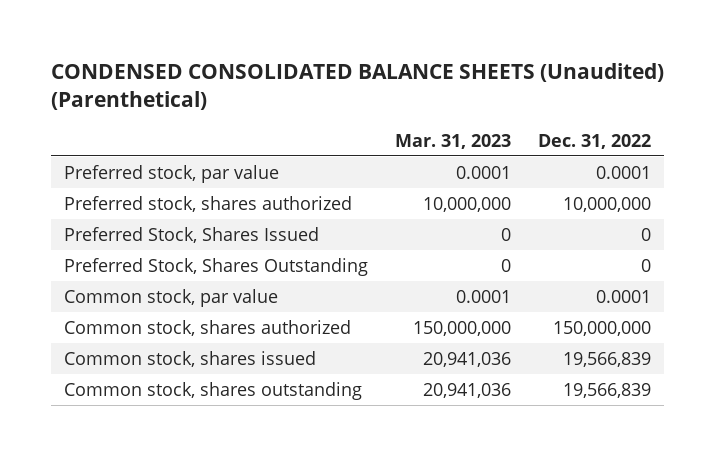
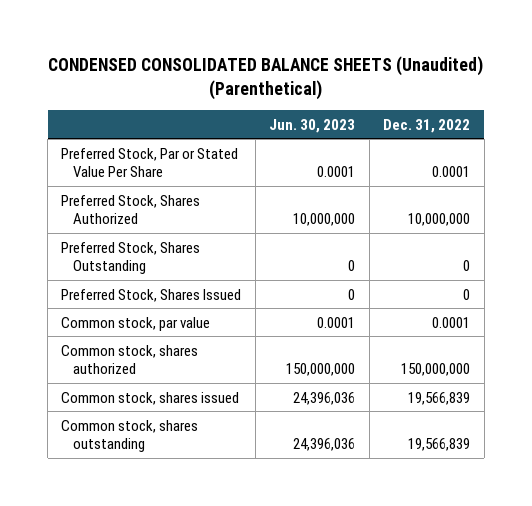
- | Mar. 31, 2023 | Dec. 31, 2022
+ | Jun. 30, 2023 | Dec. 31, 2022
- Preferred stock, par value | 0.0001 | 0.0001
- Preferred stock, shares authorized | 10,000,000 | 10,000,000
+ Preferred Stock, Par or Stated Value Per Share | 0.0001 | 0.0001
+ Preferred Stock, Shares Authorized | 10,000,000 | 10,000,000
moved down: Preferred Stock, Shares Issued | 0 | 0

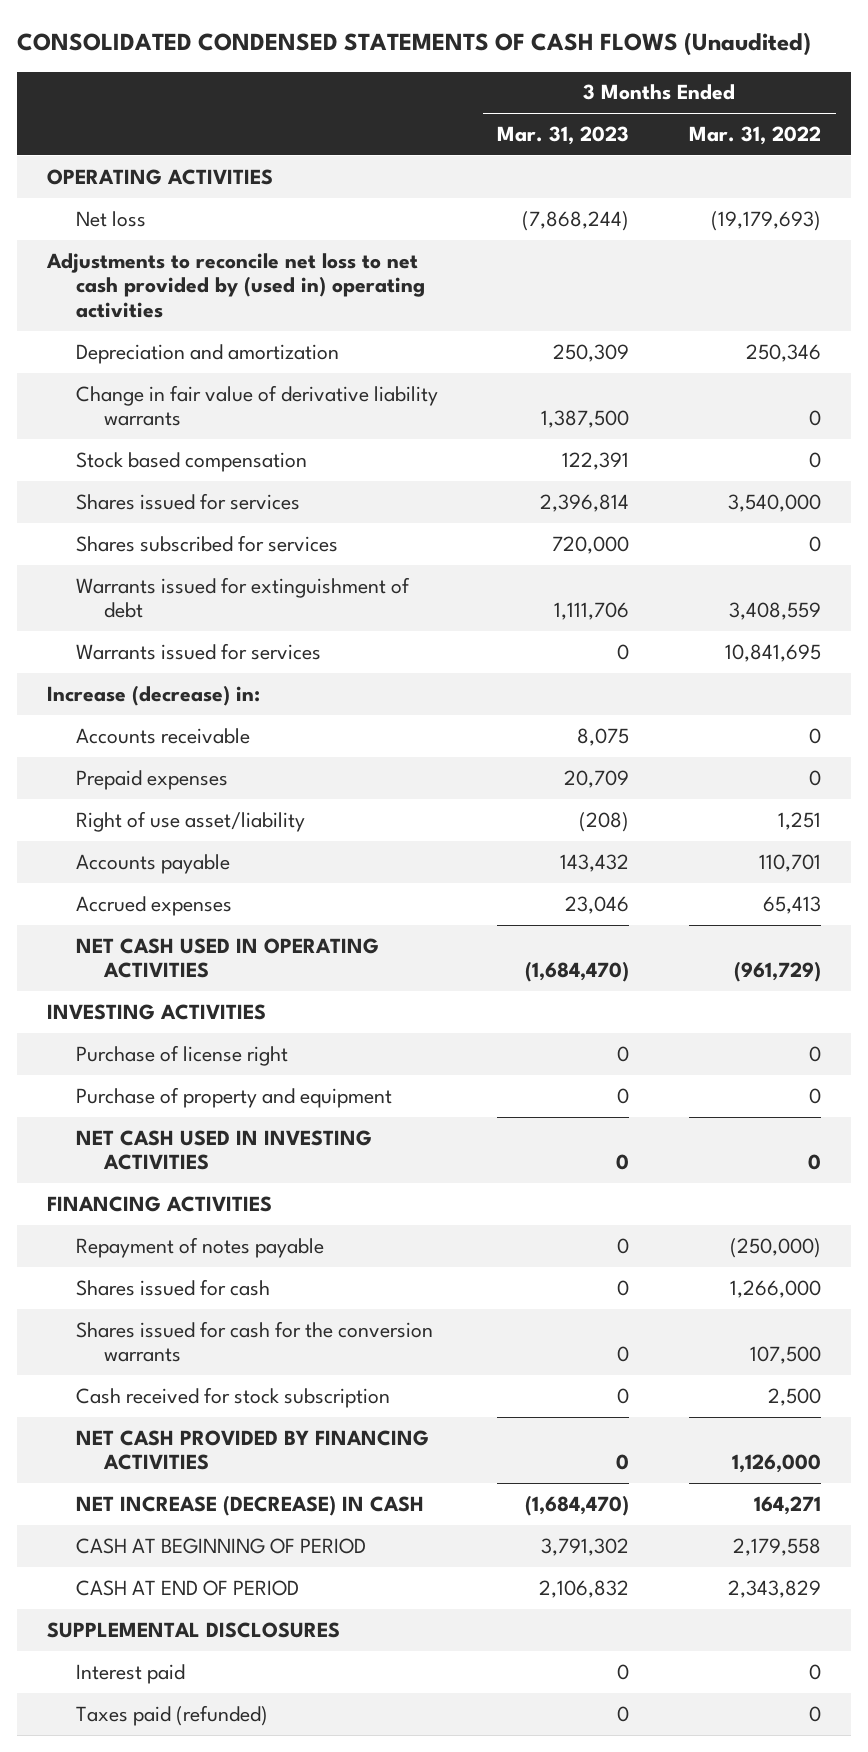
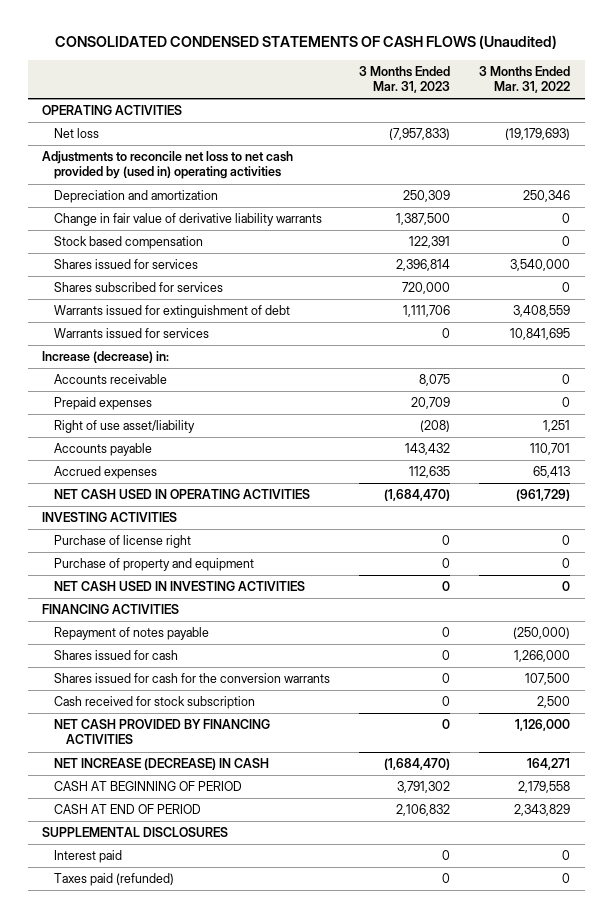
- Net loss | (7,868,244) | (19,179,693)
+ Net loss | (7,957,833) | (19,179,693)
- Accrued expenses | 23,046 | 65,413
+ Accrued expenses | 112,635 | 65,413

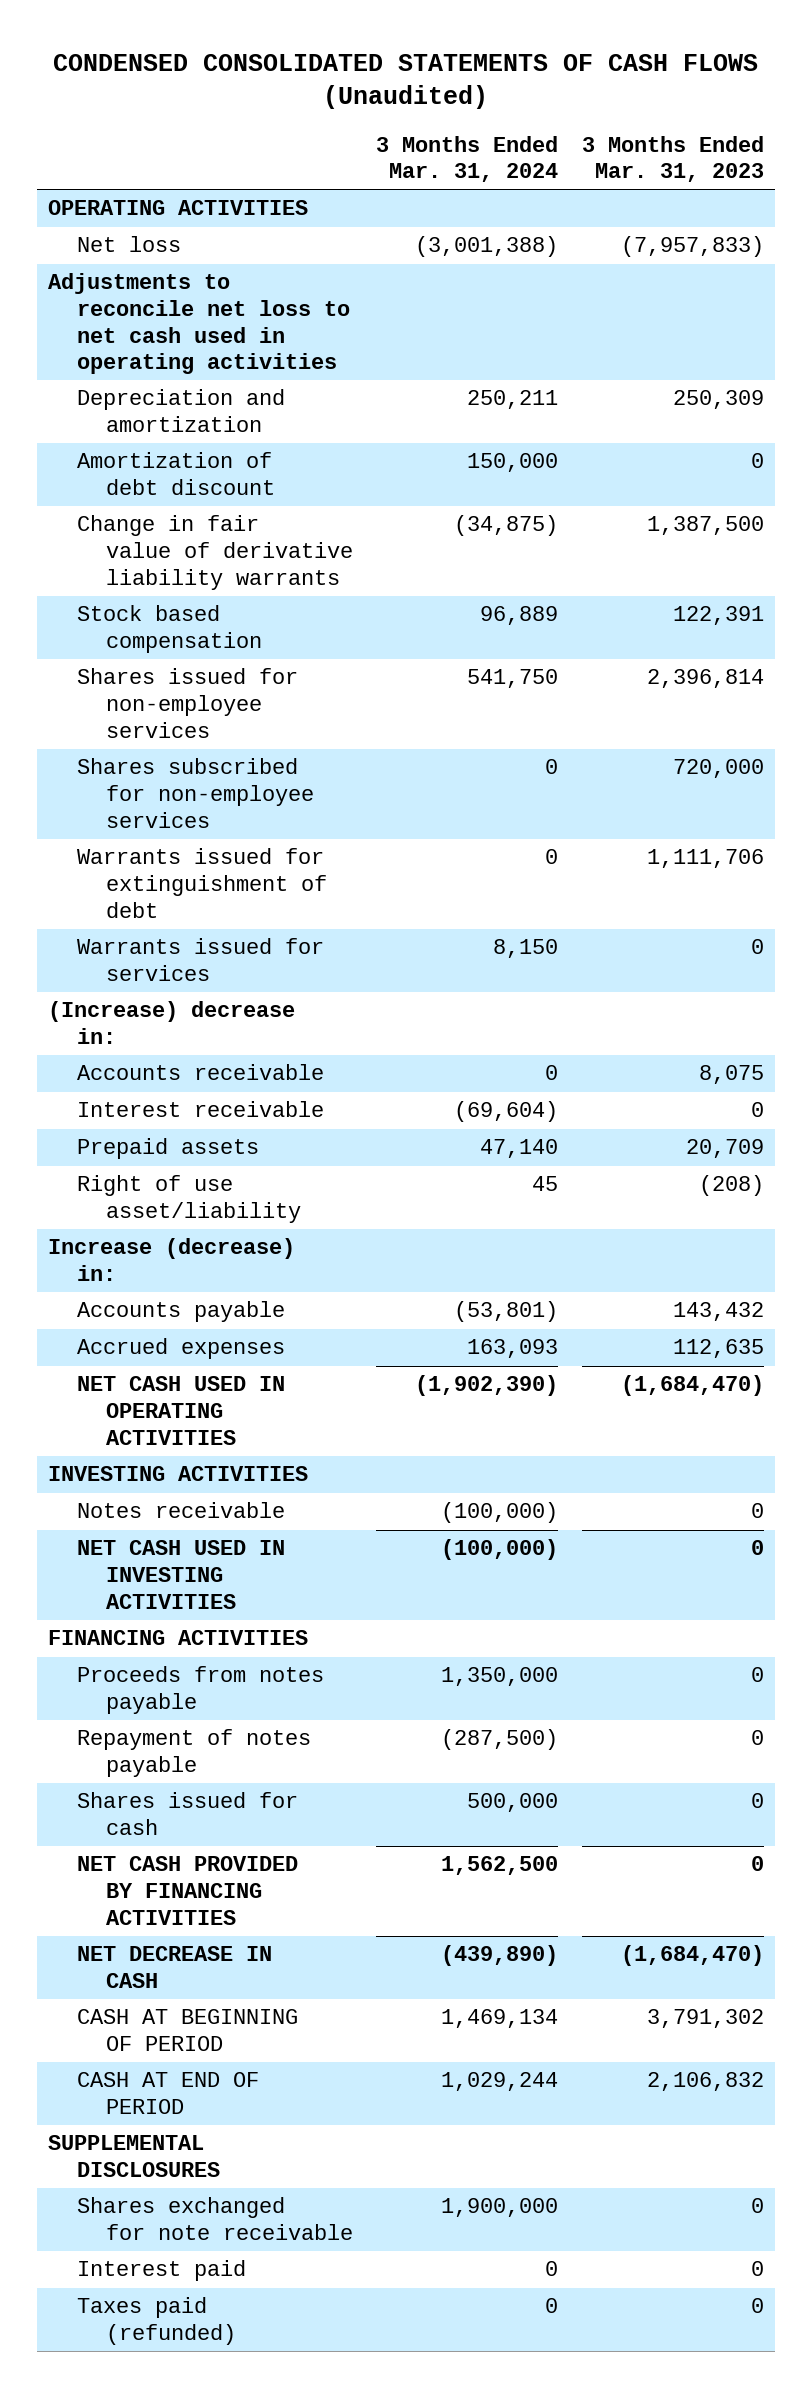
- CONSOLIDATED CONDENSED STATEMENTS OF CASH FLOWS (Unaudited)
+ CONDENSED CONSOLIDATED STATEMENTS OF CASH FLOWS (Unaudited)
- | 3 Months Ended Mar. 31, 2023 | 3 Months Ended Mar. 31, 2022
+ | 3 Months Ended Mar. 31, 2024 | 3 Months Ended Mar. 31, 2023
- Adjustments to reconcile net loss to net cash provided by (used in) operating activities
+ Adjustments to reconcile net loss to net cash used in operating activities
+ Amortization of debt discount | 150,000 | 0
- Shares issued for services | 2,396,814 | 3,540,000
- Shares subscribed for services | 720,000 | 0
+ Shares issued for non-employee services | 541,750 | 2,396,814
+ Shares subscribed for non-employee services | 0 | 720,000
+ (Increase) decrease in:
- Prepaid expenses | 20,709 | 0
+ Interest receivable | (69,604) | 0
+ Prepaid assets | 47,140 | 20,709
moved down: Increase (decrease) in:
- Purchase of license right | 0 | 0
- Purchase of property and equipment | 0 | 0
+ Notes receivable | (100,000) | 0
+ Proceeds from notes payable | 1,350,000 | 0
- Shares issued for cash for the conversion warrants | 0 | 107,500
- Cash received for stock subscription | 0 | 2,500
- NET INCREASE (DECREASE) IN CASH | (1,684,470) | 164,271
+ NET DECREASE IN CASH | (439,890) | (1,684,470)
+ Shares exchanged for note receivable | 1,900,000 | 0

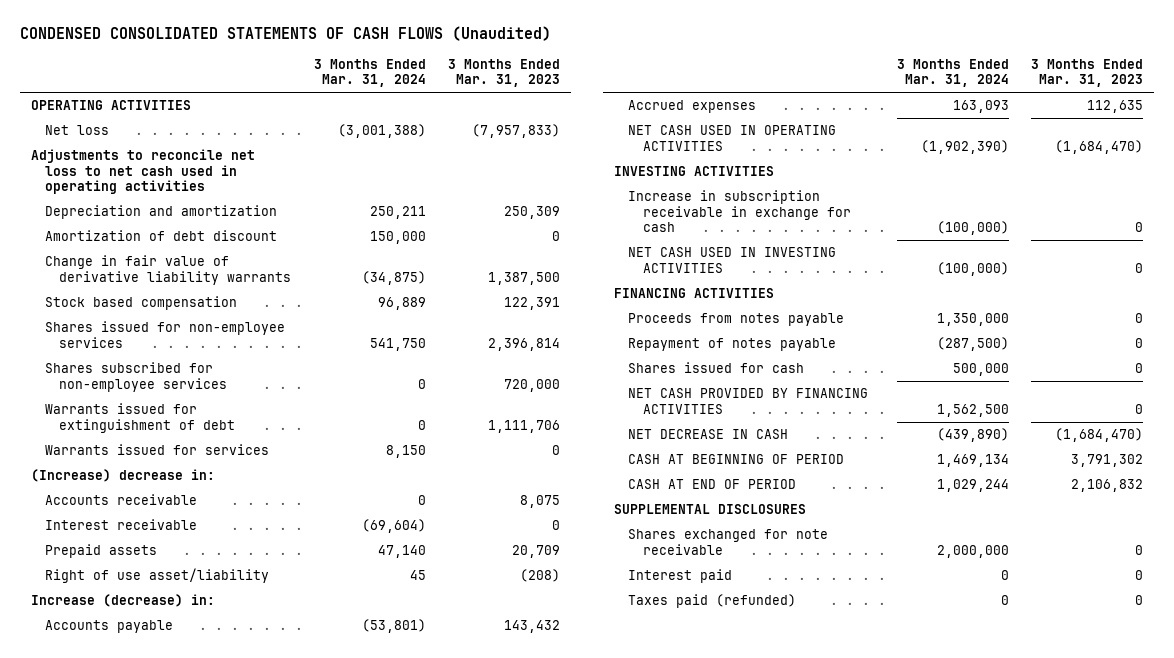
- Notes receivable | (100,000) | 0
+ Increase in subscription receivable in exchange for cash | (100,000) | 0
- Shares exchanged for note receivable | 1,900,000 | 0
+ Shares exchanged for note receivable | 2,000,000 | 0

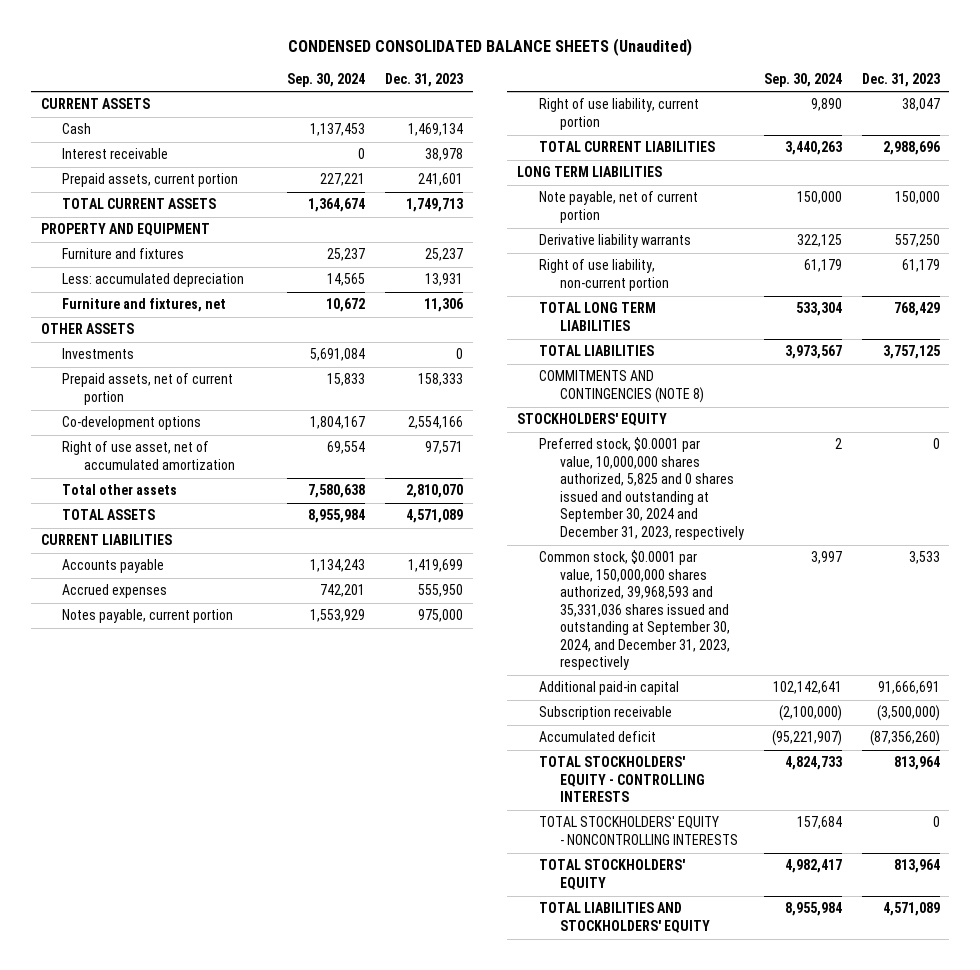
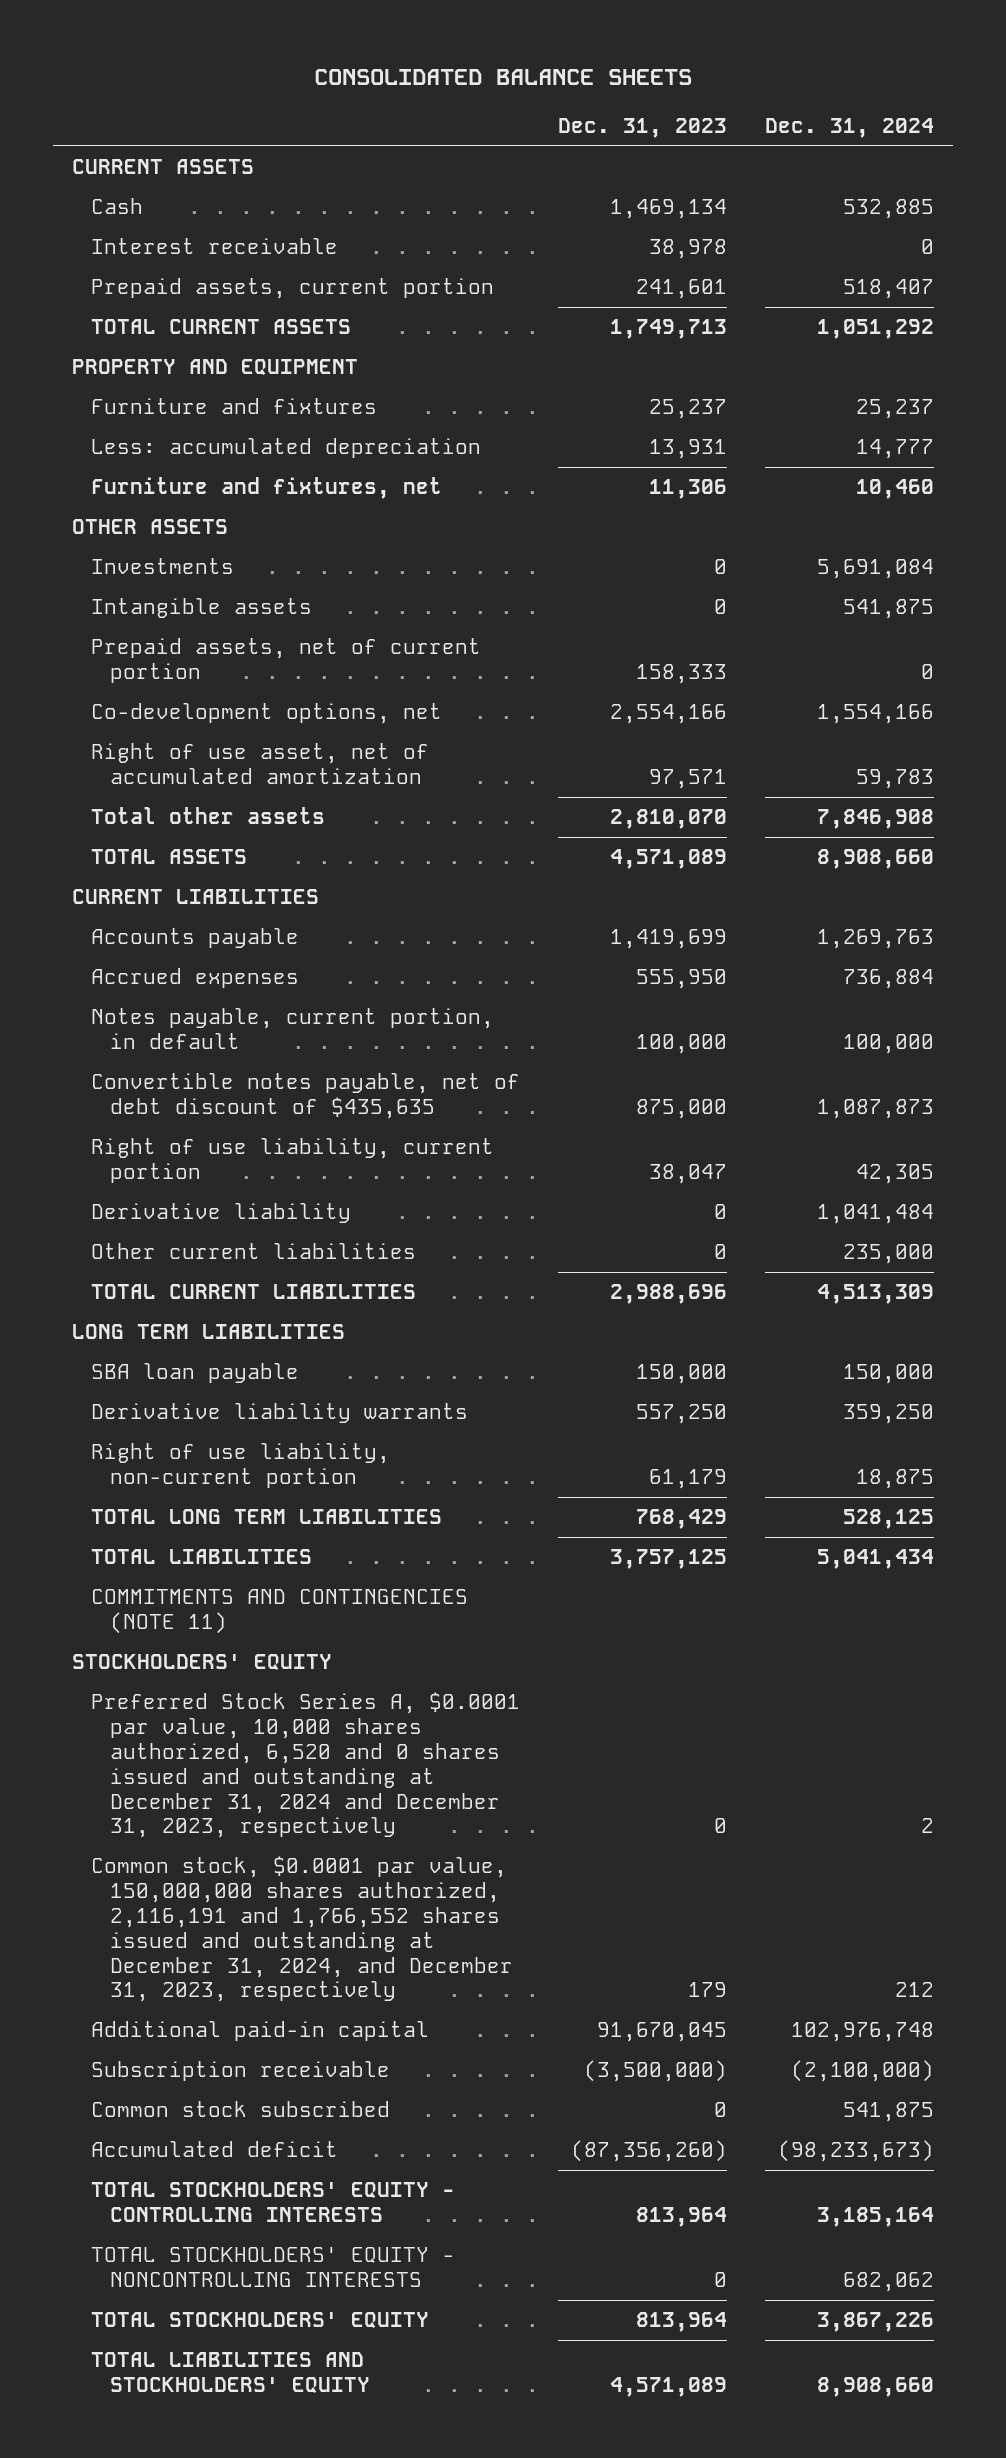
- CONDENSED CONSOLIDATED BALANCE SHEETS (Unaudited)
+ CONSOLIDATED BALANCE SHEETS
- | Sep. 30, 2024 | Dec. 31, 2023
+ | Dec. 31, 2023 | Dec. 31, 2024
+ Intangible assets | 0 | 541,875
- Co-development options | 1,804,167 | 2,554,166
+ Co-development options, net | 2,554,166 | 1,554,166
- Notes payable, current portion | 1,553,929 | 975,000
+ Notes payable, current portion, in default | 100,000 | 100,000
+ Convertible notes payable, net of debt discount of $435,635 | 875,000 | 1,087,873
+ Derivative liability | 0 | 1,041,484
+ Other current liabilities | 0 | 235,000
- Note payable, net of current portion | 150,000 | 150,000
+ SBA loan payable | 150,000 | 150,000
- COMMITMENTS AND CONTINGENCIES (NOTE 8)
+ COMMITMENTS AND CONTINGENCIES (NOTE 11)
- Preferred stock, $0.0001 par value, 10,000,000 shares authorized, 5,825 and 0 shares issued and outstanding at September 30, 2024 and December 31, 2023, respectively | 2 | 0
- Common stock, $0.0001 par value, 150,000,000 shares authorized, 39,968,593 and 35,331,036 shares issued and outstanding at September 30, 2024, and December 31, 2023, respectively | 3,997 | 3,533
- Additional paid-in capital | 102,142,641 | 91,666,691
+ Preferred Stock Series A, $0.0001 par value, 10,000 shares authorized, 6,520 and 0 shares issued and outstanding at December 31, 2024 and December 31, 2023, respectively | 0 | 2
+ Common stock, $0.0001 par value, 150,000,000 shares authorized, 2,116,191 and 1,766,552 shares issued and outstanding at December 31, 2024, and December 31, 2023, respectively | 179 | 212
+ Additional paid-in capital | 91,670,045 | 102,976,748
+ Common stock subscribed | 0 | 541,875

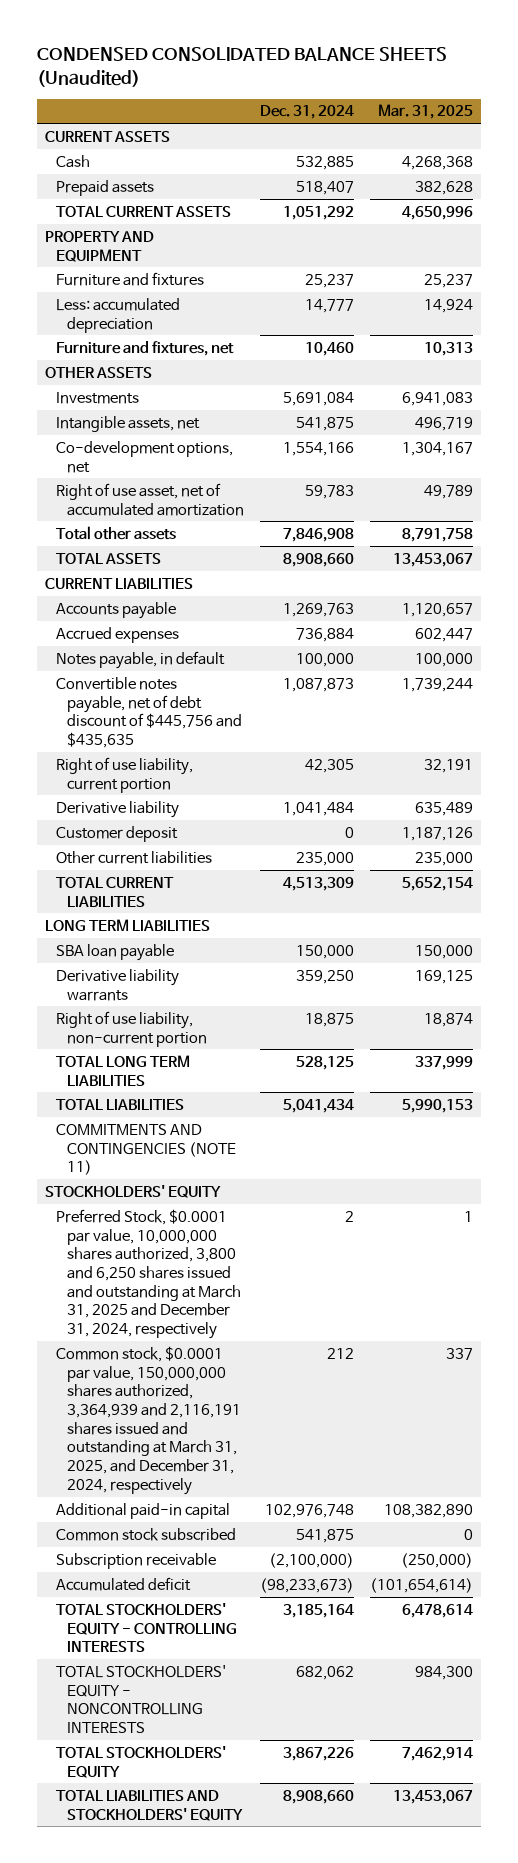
- CONSOLIDATED BALANCE SHEETS
+ CONDENSED CONSOLIDATED BALANCE SHEETS (Unaudited)
- | Dec. 31, 2023 | Dec. 31, 2024
+ | Dec. 31, 2024 | Mar. 31, 2025
- Interest receivable | 38,978 | 0
- Prepaid assets, current portion | 241,601 | 518,407
+ Prepaid assets | 518,407 | 382,628
- Intangible assets | 0 | 541,875
- Prepaid assets, net of current portion | 158,333 | 0
+ Intangible assets, net | 541,875 | 496,719
- Notes payable, current portion, in default | 100,000 | 100,000
- Convertible notes payable, net of debt discount of $435,635 | 875,000 | 1,087,873
+ Notes payable, in default | 100,000 | 100,000
+ Convertible notes payable, net of debt discount of $445,756 and $435,635 | 1,087,873 | 1,739,244
+ Customer deposit | 0 | 1,187,126
- Preferred Stock Series A, $0.0001 par value, 10,000 shares authorized, 6,520 and 0 shares issued and outstanding at December 31, 2024 and December 31, 2023, respectively | 0 | 2
- Common stock, $0.0001 par value, 150,000,000 shares authorized, 2,116,191 and 1,766,552 shares issued and outstanding at December 31, 2024, and December 31, 2023, respectively | 179 | 212
+ Preferred Stock, $0.0001 par value, 10,000,000 shares authorized, 3,800 and 6,250 shares issued and outstanding at March 31, 2025 and December 31, 2024, respectively | 2 | 1
+ Common stock, $0.0001 par value, 150,000,000 shares authorized, 3,364,939 and 2,116,191 shares issued and outstanding at March 31, 2025, and December 31, 2024, respectively | 212 | 337
moved down: Subscription receivable | (2,100,000) | (250,000)

